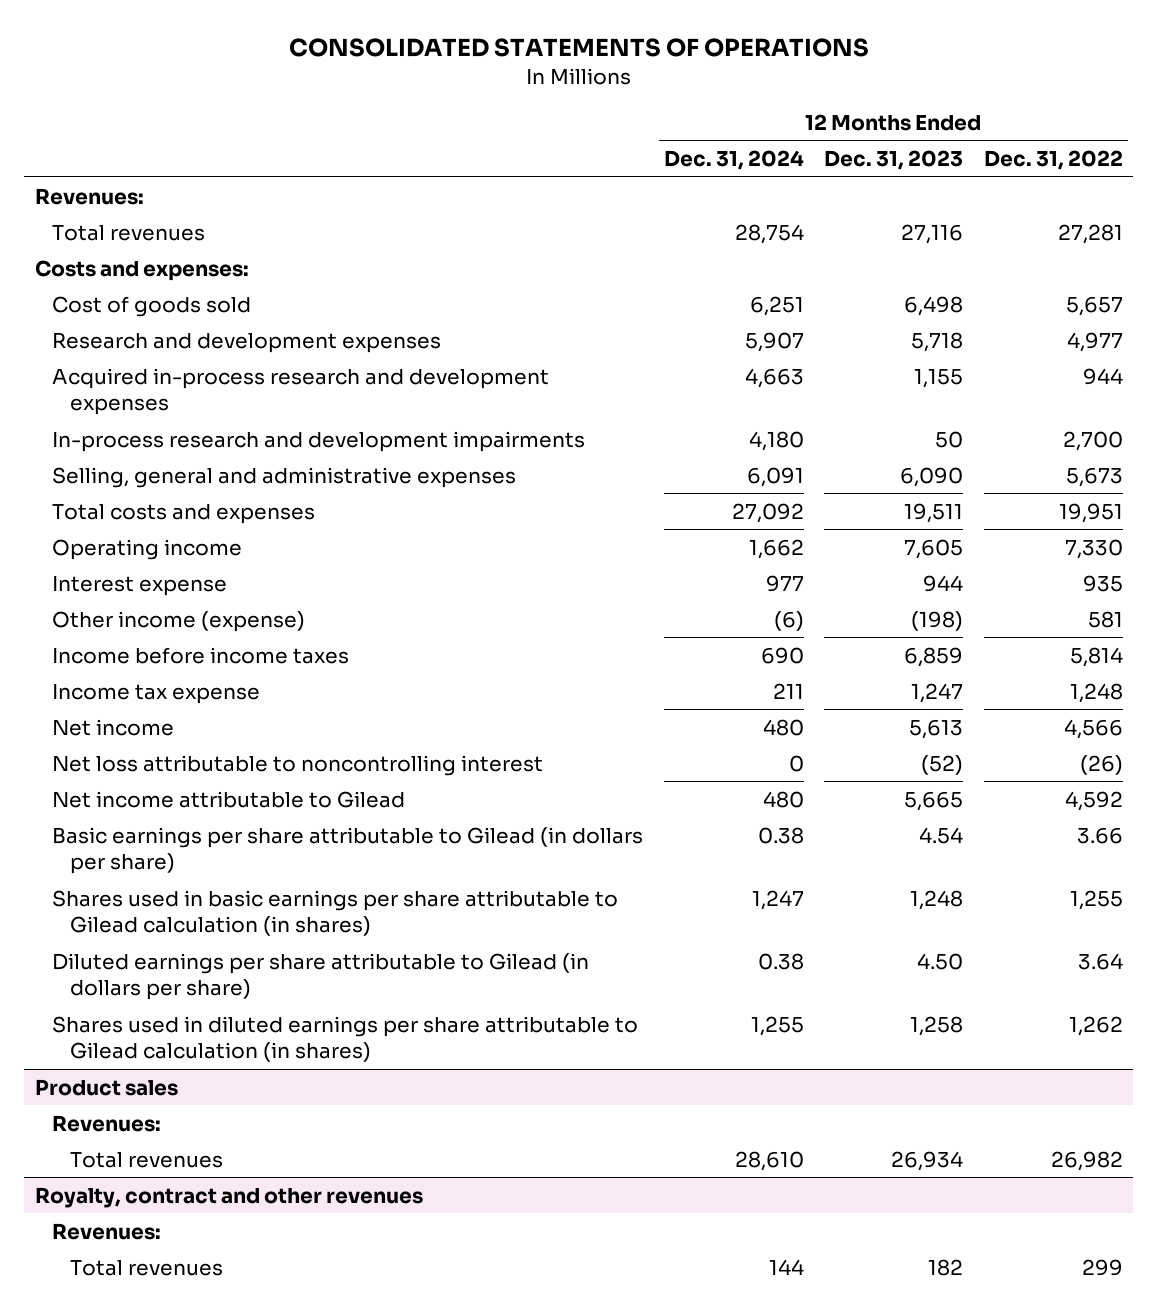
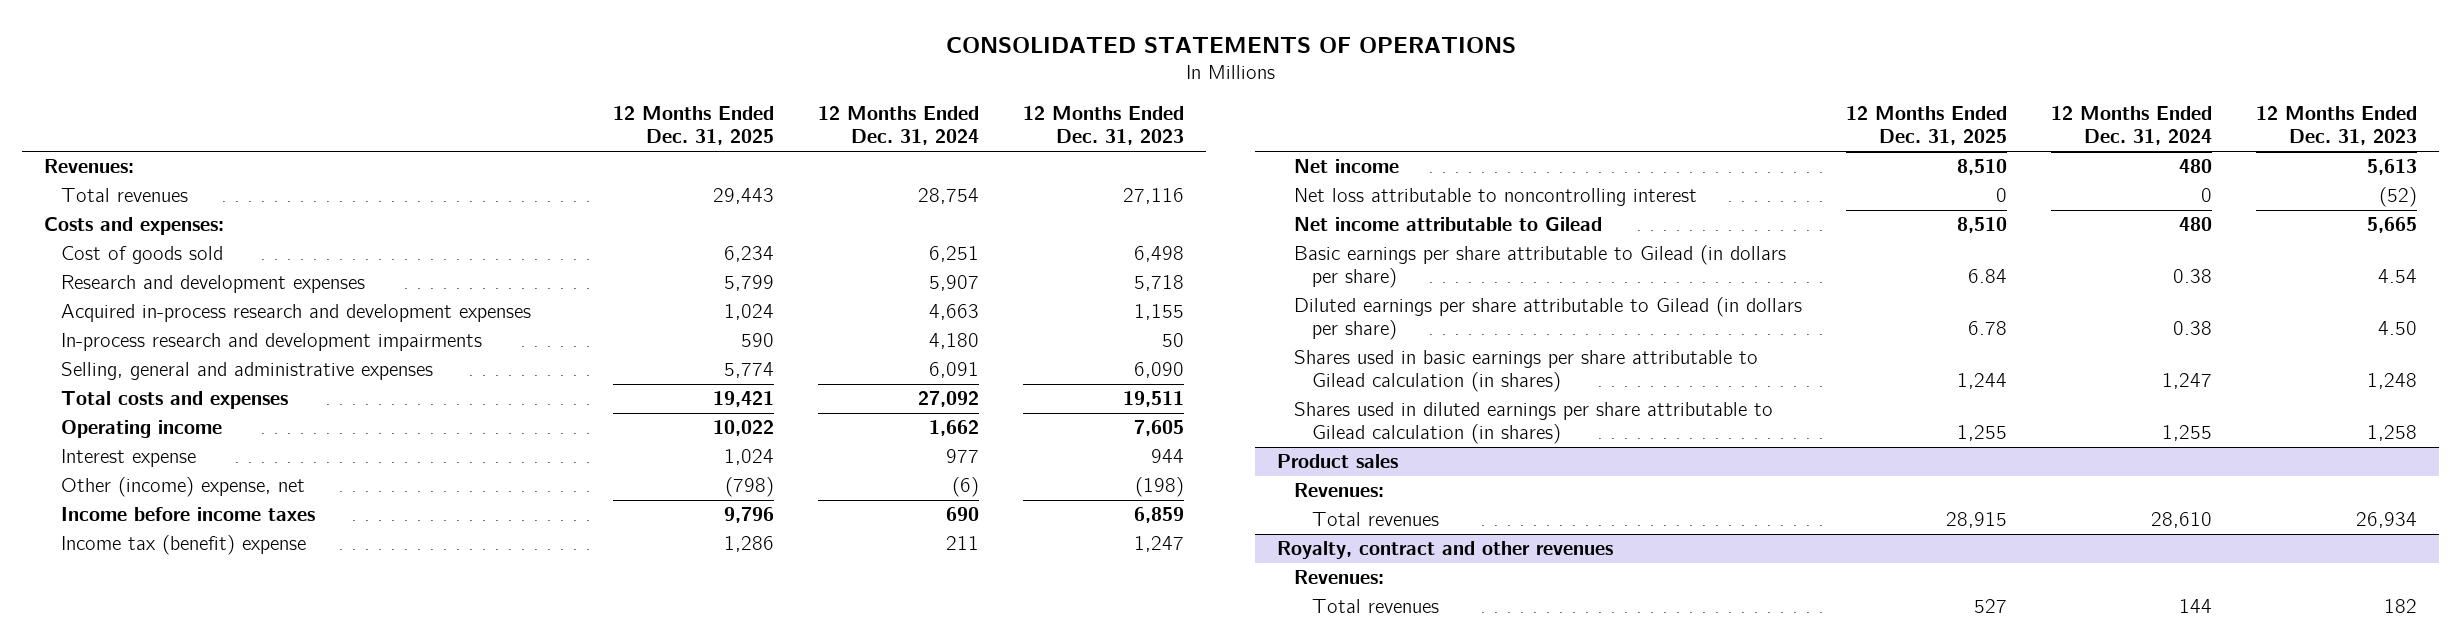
- | 12 Months Ended Dec. 31, 2024 | 12 Months Ended Dec. 31, 2023 | 12 Months Ended Dec. 31, 2022
+ | 12 Months Ended Dec. 31, 2025 | 12 Months Ended Dec. 31, 2024 | 12 Months Ended Dec. 31, 2023
- Other income (expense) | (6) | (198) | 581
+ Other (income) expense, net | (798) | (6) | (198)
- Income tax expense | 211 | 1,247 | 1,248
+ Income tax (benefit) expense | 1,286 | 211 | 1,247
moved down: Shares used in basic earnings per share attributable to Gilead calculation (in shares) | 1,244 | 1,247 | 1,248

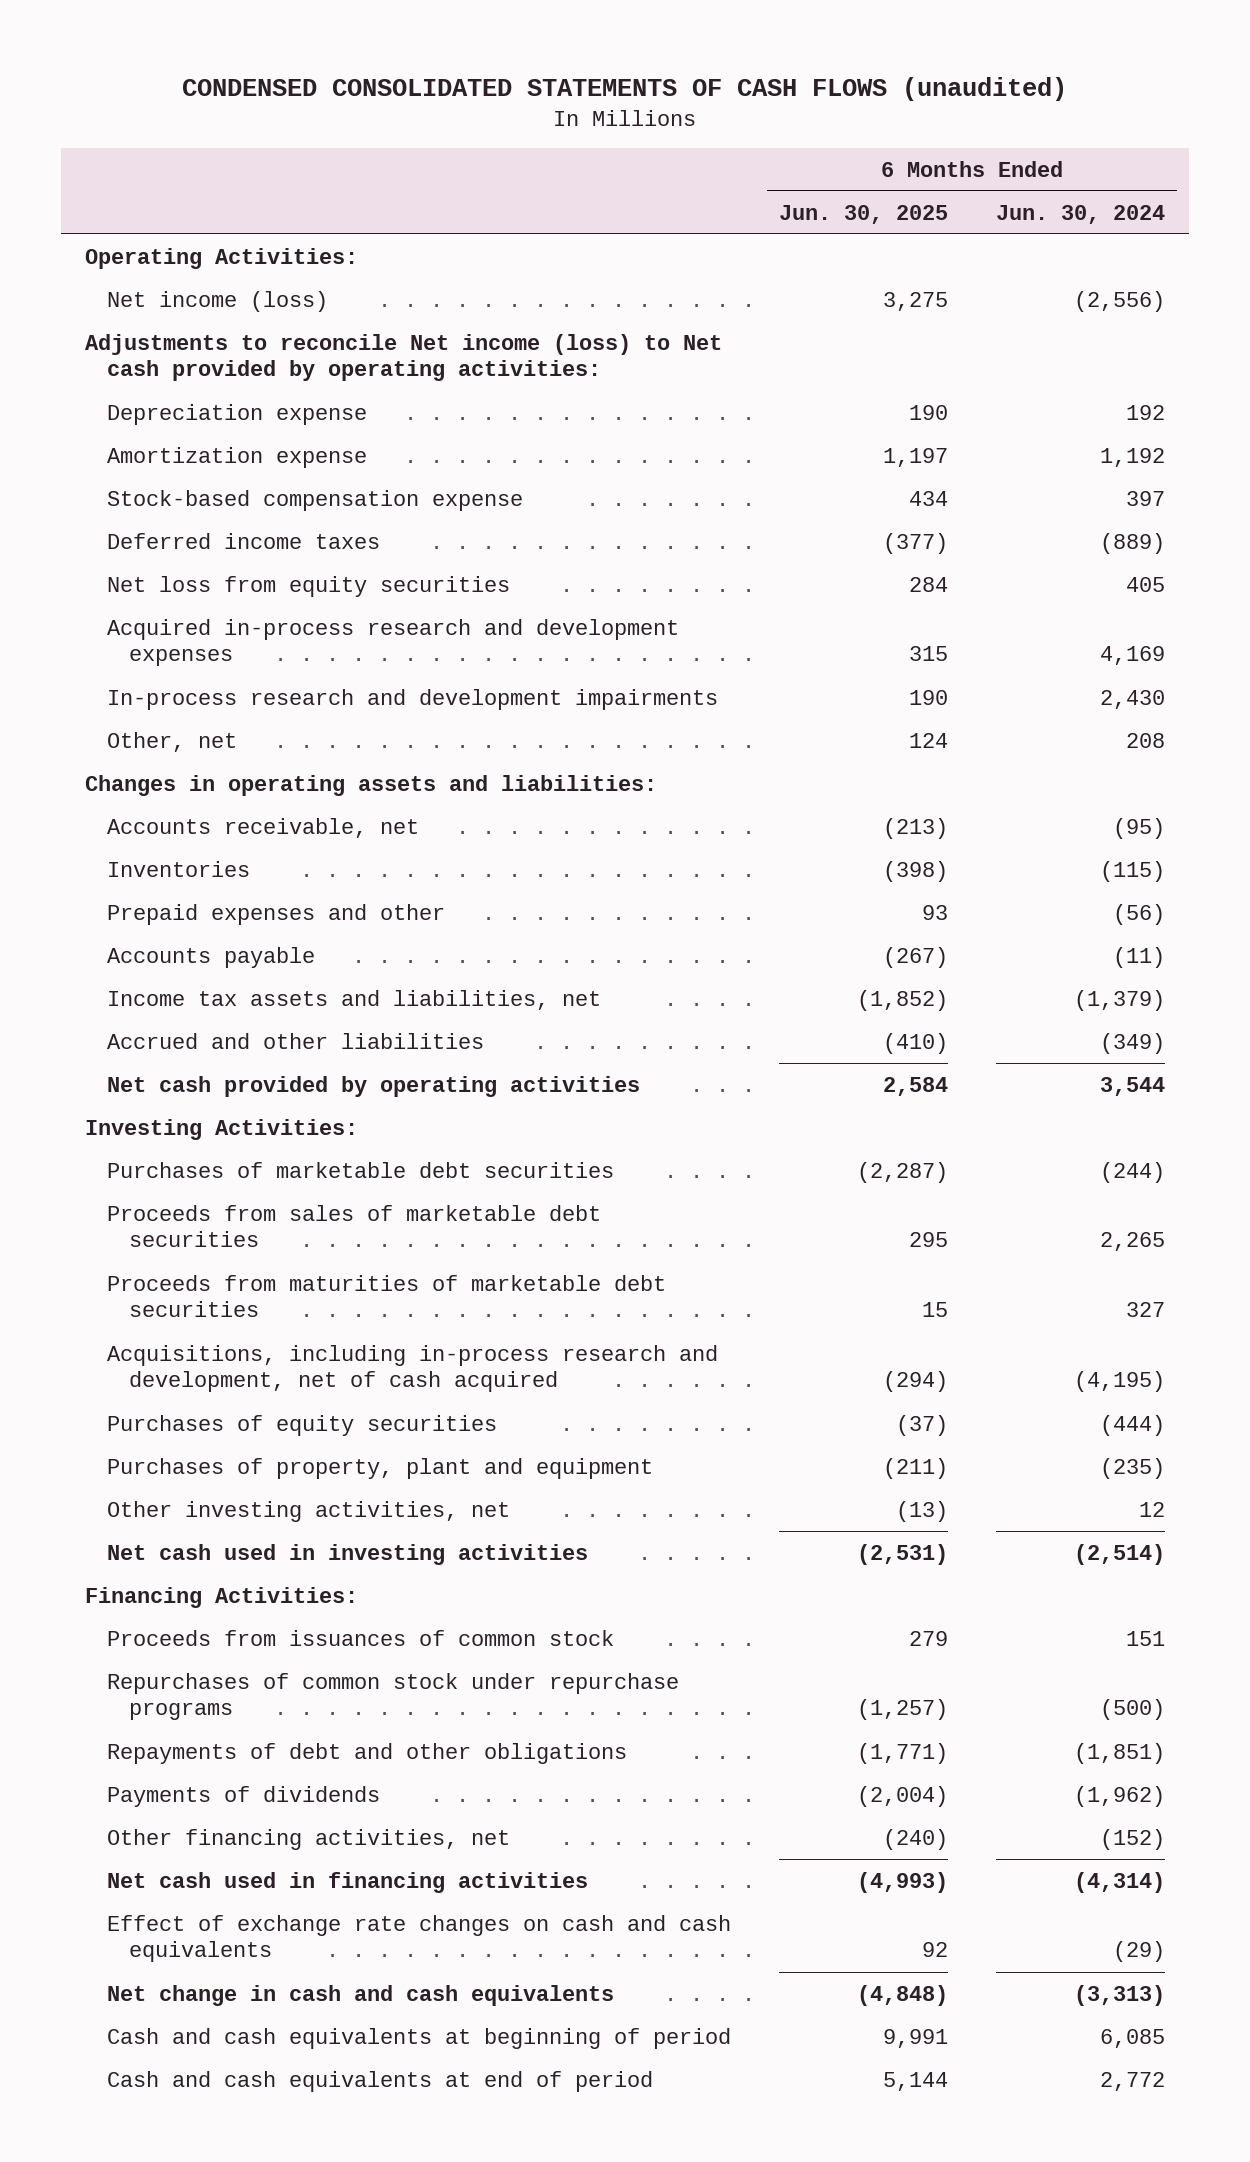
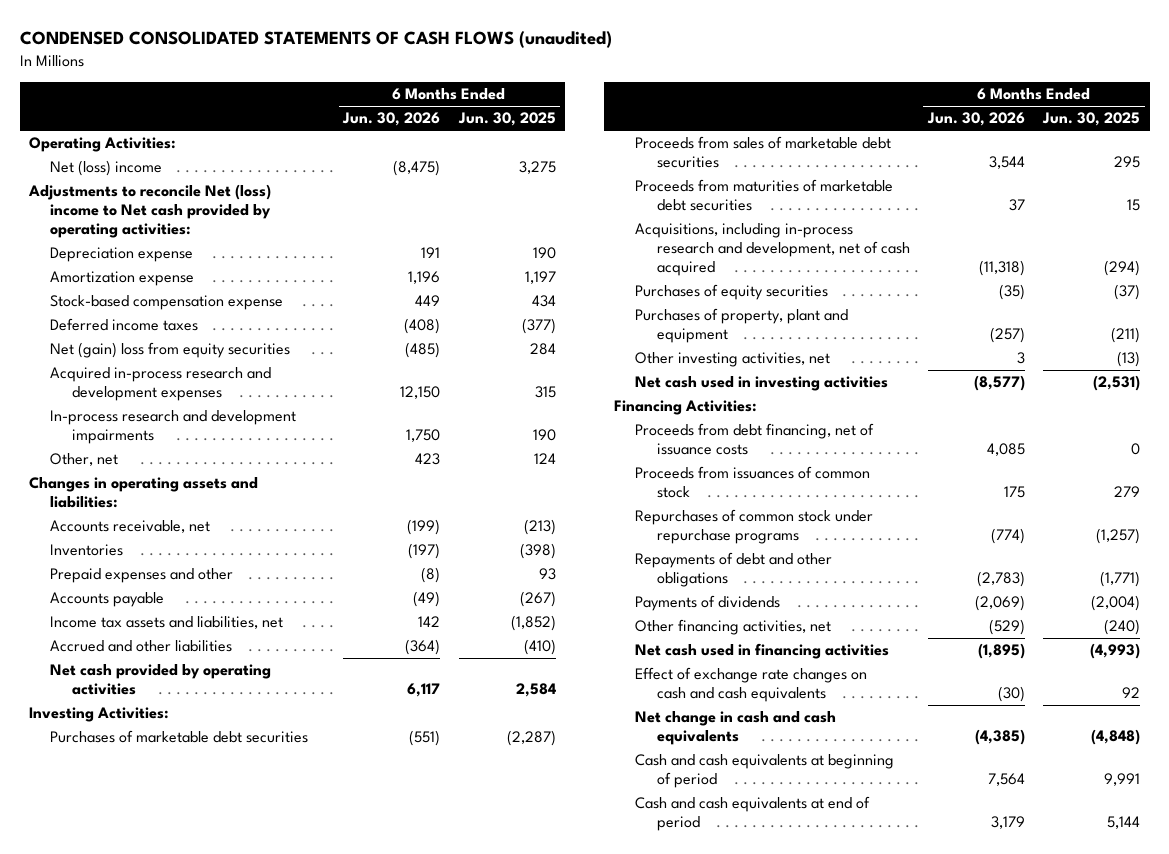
- | 6 Months Ended Jun. 30, 2025 | 6 Months Ended Jun. 30, 2024
+ | 6 Months Ended Jun. 30, 2026 | 6 Months Ended Jun. 30, 2025
- Net income (loss) | 3,275 | (2,556)
- Adjustments to reconcile Net income (loss) to Net cash provided by operating activities:
+ Net (loss) income | (8,475) | 3,275
+ Adjustments to reconcile Net (loss) income to Net cash provided by operating activities:
- Net loss from equity securities | 284 | 405
+ Net (gain) loss from equity securities | (485) | 284
+ Proceeds from debt financing, net of issuance costs | 4,085 | 0

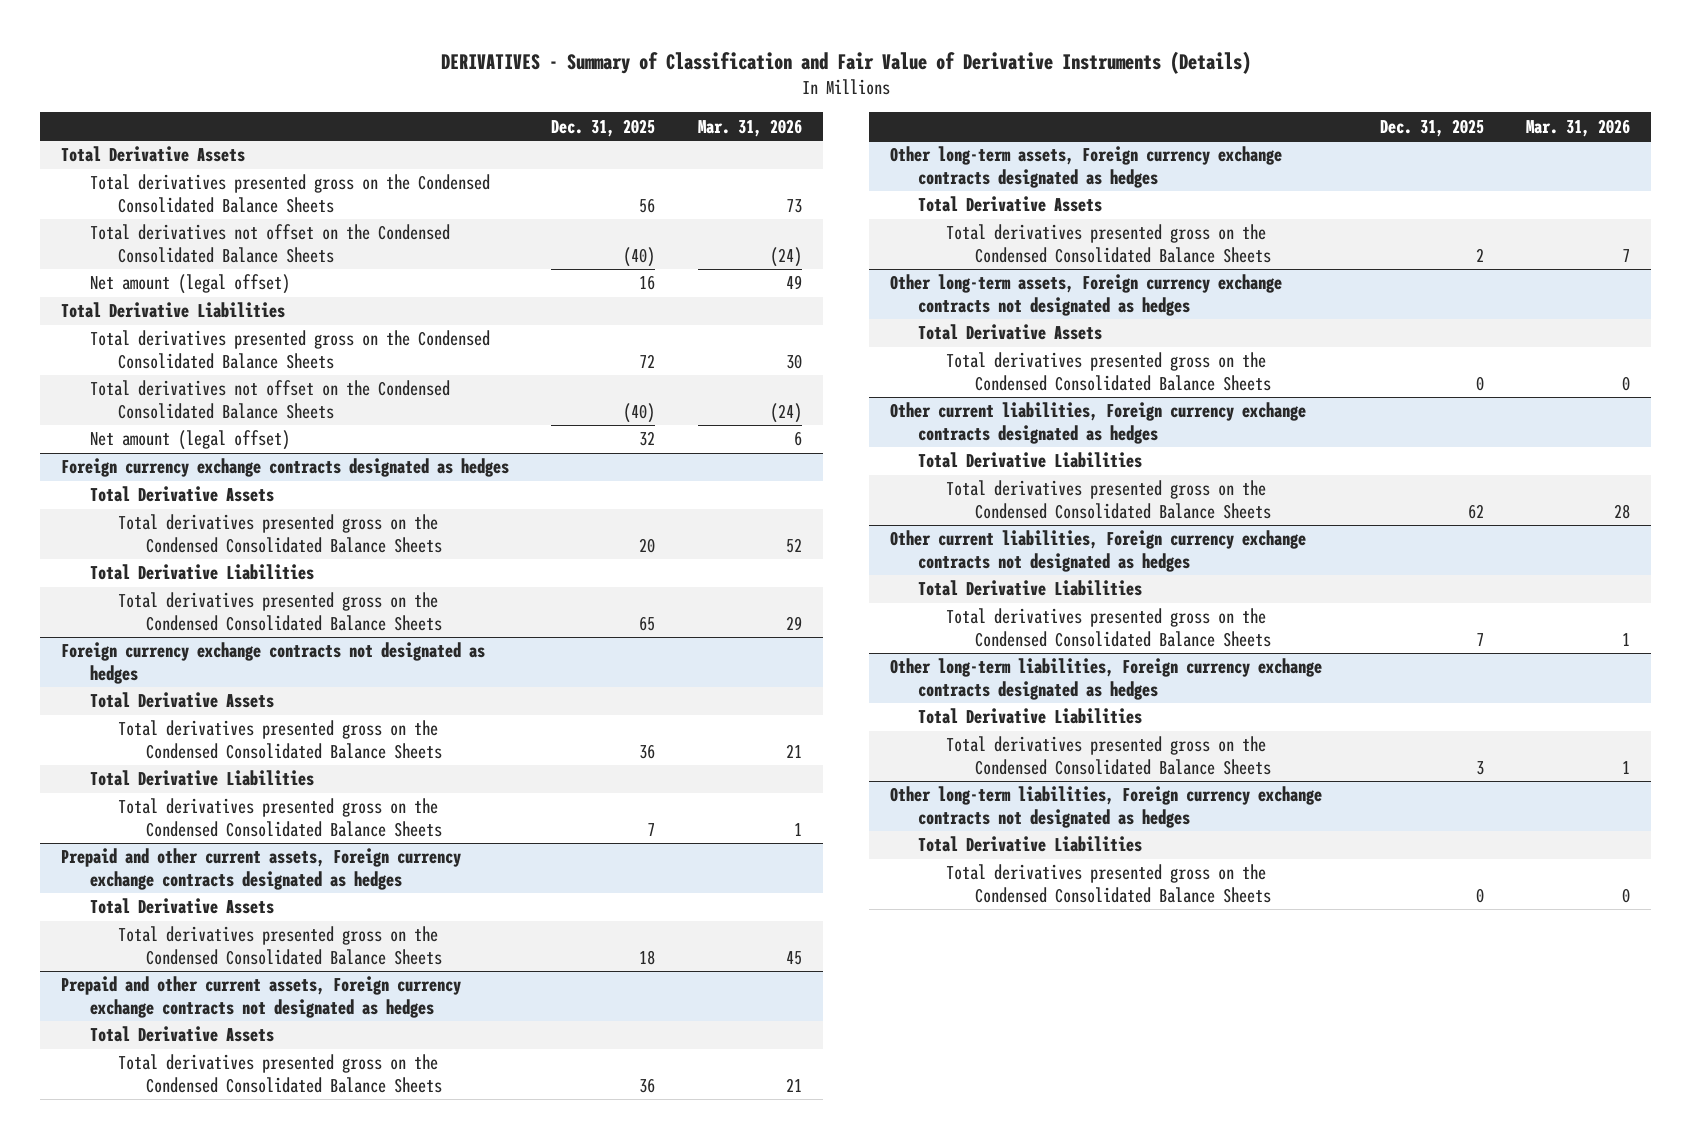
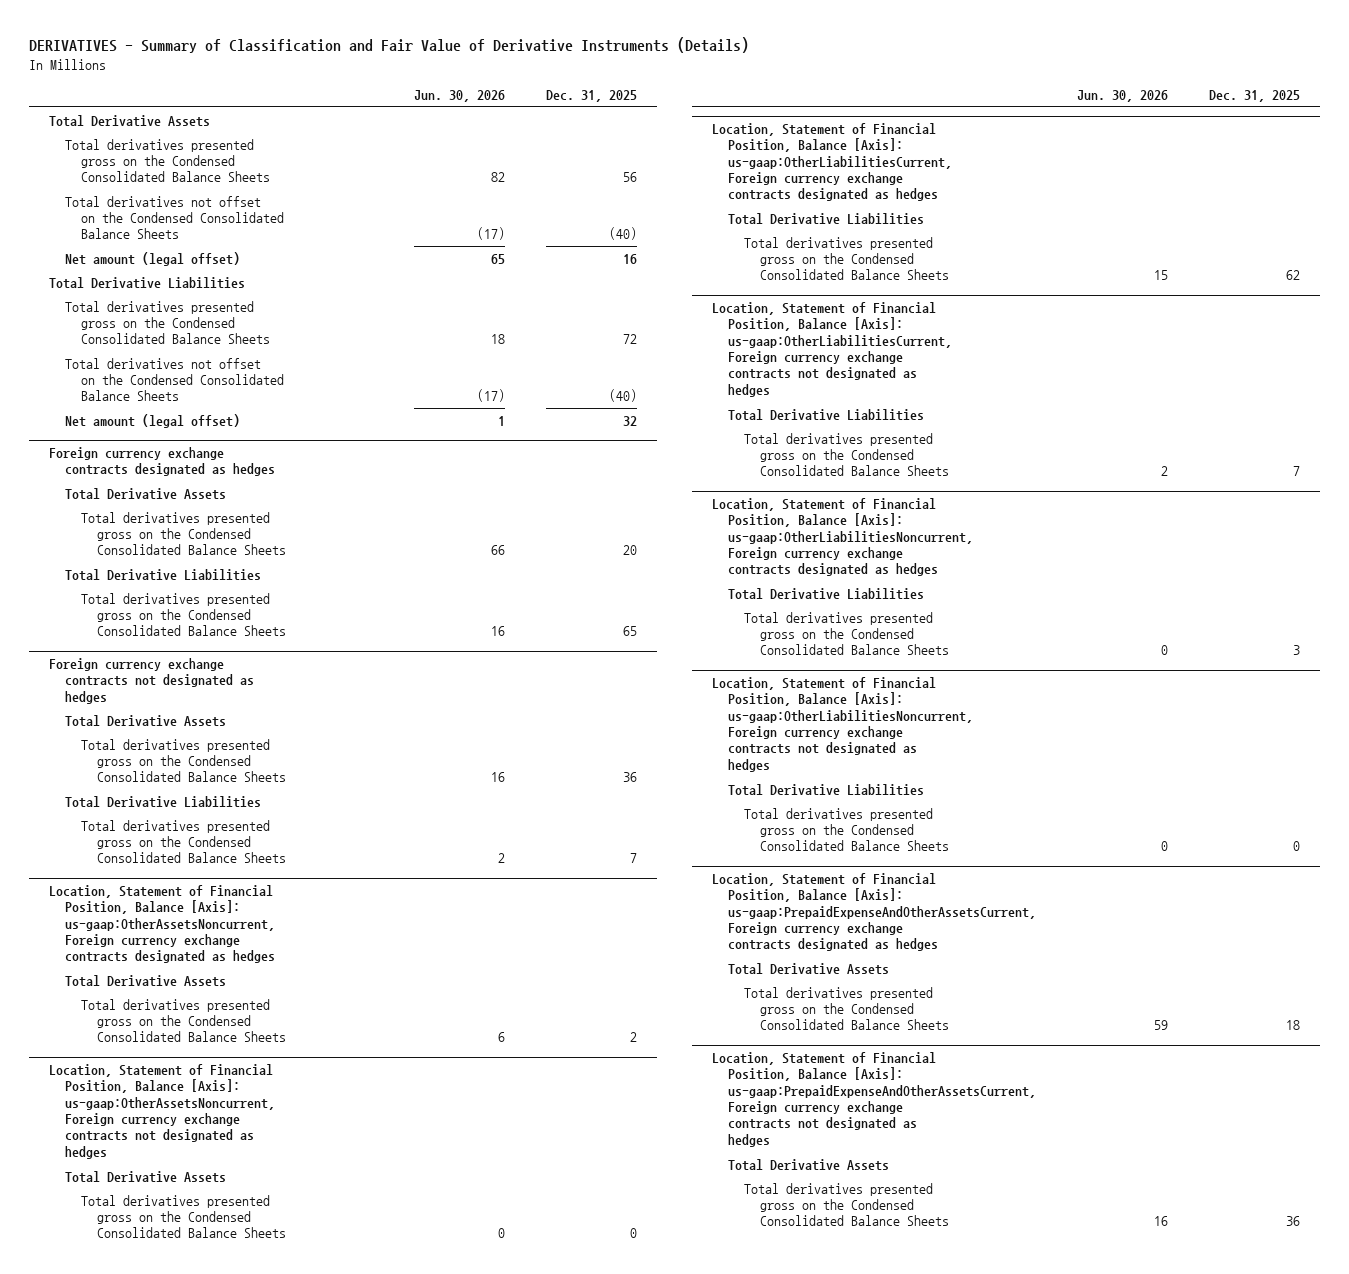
- | Dec. 31, 2025 | Mar. 31, 2026
+ | Jun. 30, 2026 | Dec. 31, 2025
- Prepaid and other current assets, Foreign currency exchange contracts designated as hedges
- Total Derivative Assets
- Total derivatives presented gross on the Condensed Consolidated Balance Sheets | 18 | 45
- Prepaid and other current assets, Foreign currency exchange contracts not designated as hedges
- Total Derivative Assets
- Total derivatives presented gross on the Condensed Consolidated Balance Sheets | 36 | 21
- Other long-term assets, Foreign currency exchange contracts designated as hedges
+ Location, Statement of Financial Position, Balance [Axis]: us-gaap:OtherAssetsNoncurrent, Foreign currency exchange contracts designated as hedges
- Other long-term assets, Foreign currency exchange contracts not designated as hedges
+ Location, Statement of Financial Position, Balance [Axis]: us-gaap:OtherAssetsNoncurrent, Foreign currency exchange contracts not designated as hedges
- Other current liabilities, Foreign currency exchange contracts designated as hedges
+ Location, Statement of Financial Position, Balance [Axis]: us-gaap:OtherLiabilitiesCurrent, Foreign currency exchange contracts designated as hedges
- Other current liabilities, Foreign currency exchange contracts not designated as hedges
+ Location, Statement of Financial Position, Balance [Axis]: us-gaap:OtherLiabilitiesCurrent, Foreign currency exchange contracts not designated as hedges
- Other long-term liabilities, Foreign currency exchange contracts designated as hedges
+ Location, Statement of Financial Position, Balance [Axis]: us-gaap:OtherLiabilitiesNoncurrent, Foreign currency exchange contracts designated as hedges
- Other long-term liabilities, Foreign currency exchange contracts not designated as hedges
+ Location, Statement of Financial Position, Balance [Axis]: us-gaap:OtherLiabilitiesNoncurrent, Foreign currency exchange contracts not designated as hedges
+ Location, Statement of Financial Position, Balance [Axis]: us-gaap:PrepaidExpenseAndOtherAssetsCurrent, Foreign currency exchange contracts designated as hedges
+ Total Derivative Assets
+ Total derivatives presented gross on the Condensed Consolidated Balance Sheets | 59 | 18
+ Location, Statement of Financial Position, Balance [Axis]: us-gaap:PrepaidExpenseAndOtherAssetsCurrent, Foreign currency exchange contracts not designated as hedges
+ Total Derivative Assets
+ Total derivatives presented gross on the Condensed Consolidated Balance Sheets | 16 | 36

